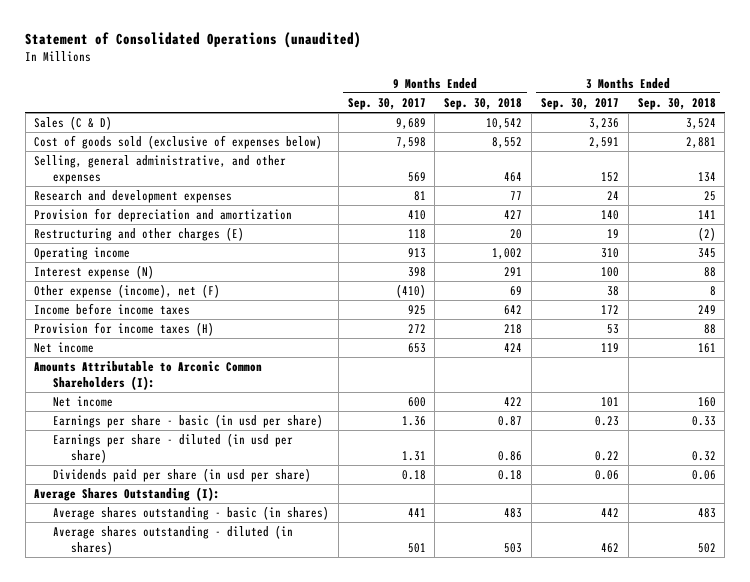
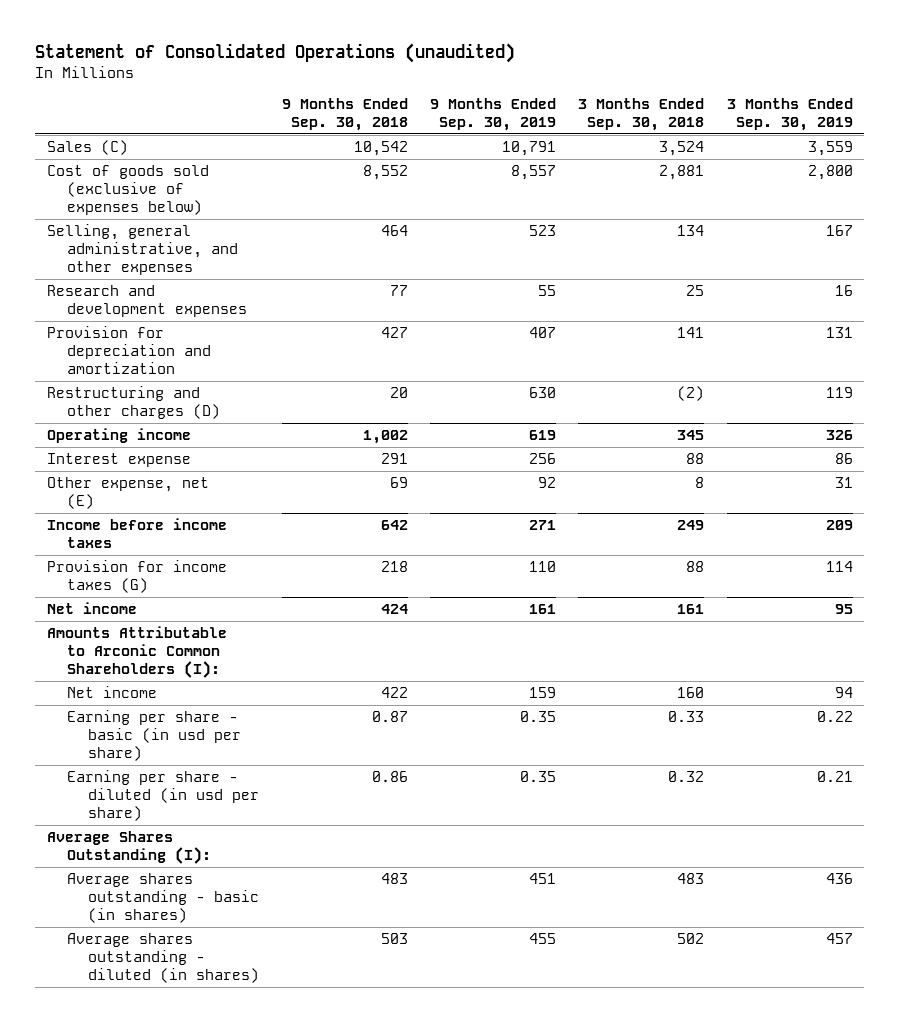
- | 9 Months Ended Sep. 30, 2017 | 9 Months Ended Sep. 30, 2018 | 3 Months Ended Sep. 30, 2017 | 3 Months Ended Sep. 30, 2018
+ | 9 Months Ended Sep. 30, 2018 | 9 Months Ended Sep. 30, 2019 | 3 Months Ended Sep. 30, 2018 | 3 Months Ended Sep. 30, 2019
- Sales (C & D) | 9,689 | 10,542 | 3,236 | 3,524
+ Sales (C) | 10,542 | 10,791 | 3,524 | 3,559
- Restructuring and other charges (E) | 118 | 20 | 19 | (2)
+ Restructuring and other charges (D) | 20 | 630 | (2) | 119
- Interest expense (N) | 398 | 291 | 100 | 88
- Other expense (income), net (F) | (410) | 69 | 38 | 8
+ Interest expense | 291 | 256 | 88 | 86
+ Other expense, net (E) | 69 | 92 | 8 | 31
- Provision for income taxes (H) | 272 | 218 | 53 | 88
+ Provision for income taxes (G) | 218 | 110 | 88 | 114
- Earnings per share - basic (in usd per share) | 1.36 | 0.87 | 0.23 | 0.33
- Earnings per share - diluted (in usd per share) | 1.31 | 0.86 | 0.22 | 0.32
- Dividends paid per share (in usd per share) | 0.18 | 0.18 | 0.06 | 0.06
+ Earning per share - basic (in usd per share) | 0.87 | 0.35 | 0.33 | 0.22
+ Earning per share - diluted (in usd per share) | 0.86 | 0.35 | 0.32 | 0.21

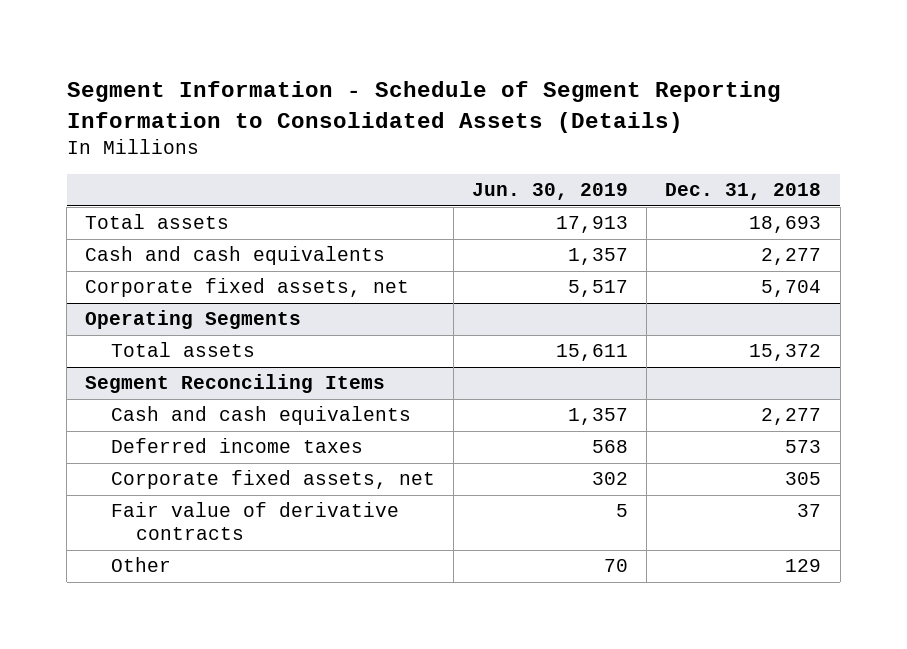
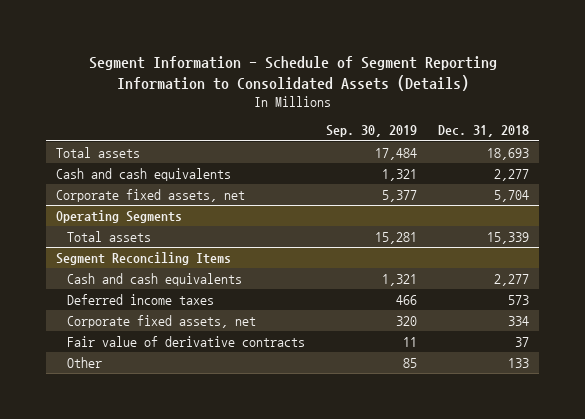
- | Jun. 30, 2019 | Dec. 31, 2018
+ | Sep. 30, 2019 | Dec. 31, 2018
@ Operating Segments
- Total assets | 15,611 | 15,372
+ Total assets | 15,281 | 15,339
@ Segment Reconciling Items
- Corporate fixed assets, net | 302 | 305
+ Corporate fixed assets, net | 320 | 334
- Other | 70 | 129
+ Other | 85 | 133

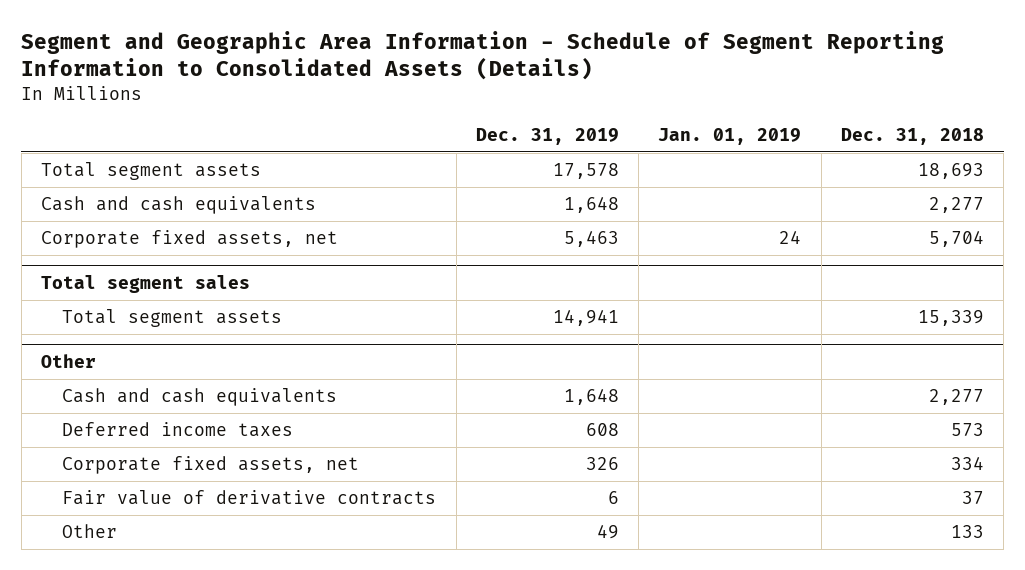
- Segment Information - Schedule of Segment Reporting Information to Consolidated Assets (Details)
+ Segment and Geographic Area Information - Schedule of Segment Reporting Information to Consolidated Assets (Details)
- | Sep. 30, 2019 | Dec. 31, 2018
+ | Dec. 31, 2019 | Jan. 01, 2019 | Dec. 31, 2018
- Total assets | 17,484 | 18,693
+ Total segment assets | 17,578 | | 18,693
- Operating Segments
- Total assets | 15,281 | 15,339
- Segment Reconciling Items
+ Total segment sales
+ Total segment assets | 14,941 | | 15,339
+ Other

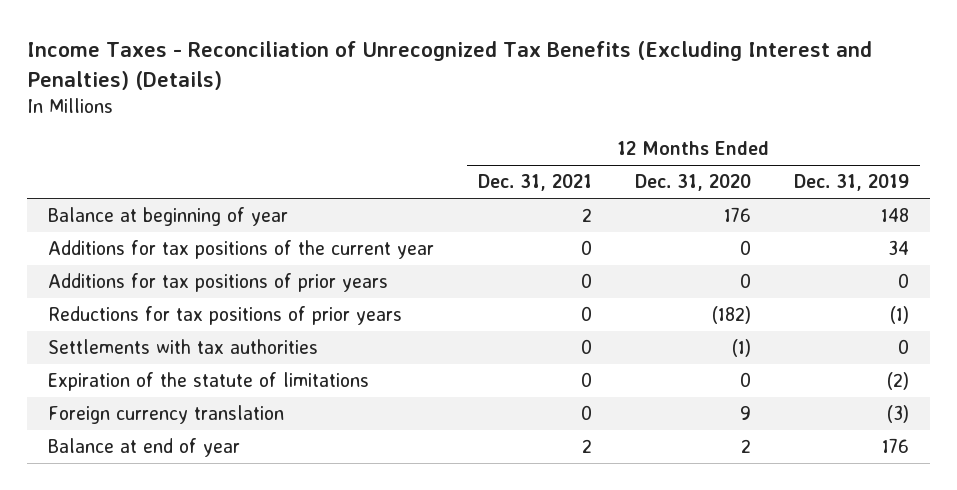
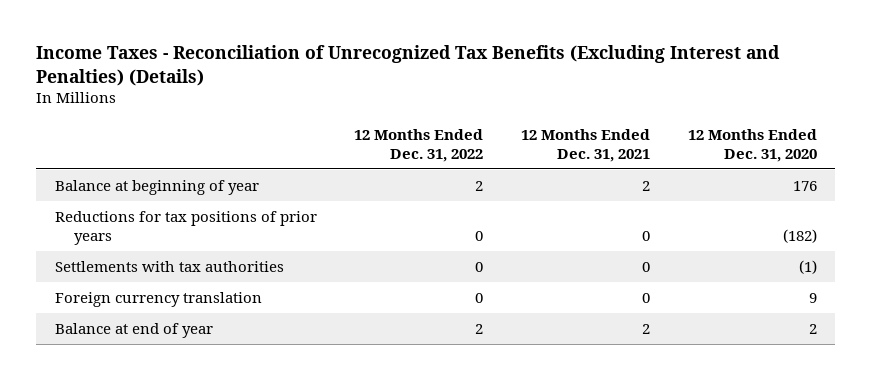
- | 12 Months Ended Dec. 31, 2021 | 12 Months Ended Dec. 31, 2020 | 12 Months Ended Dec. 31, 2019
+ | 12 Months Ended Dec. 31, 2022 | 12 Months Ended Dec. 31, 2021 | 12 Months Ended Dec. 31, 2020
- Additions for tax positions of the current year | 0 | 0 | 34
- Additions for tax positions of prior years | 0 | 0 | 0
- Expiration of the statute of limitations | 0 | 0 | (2)

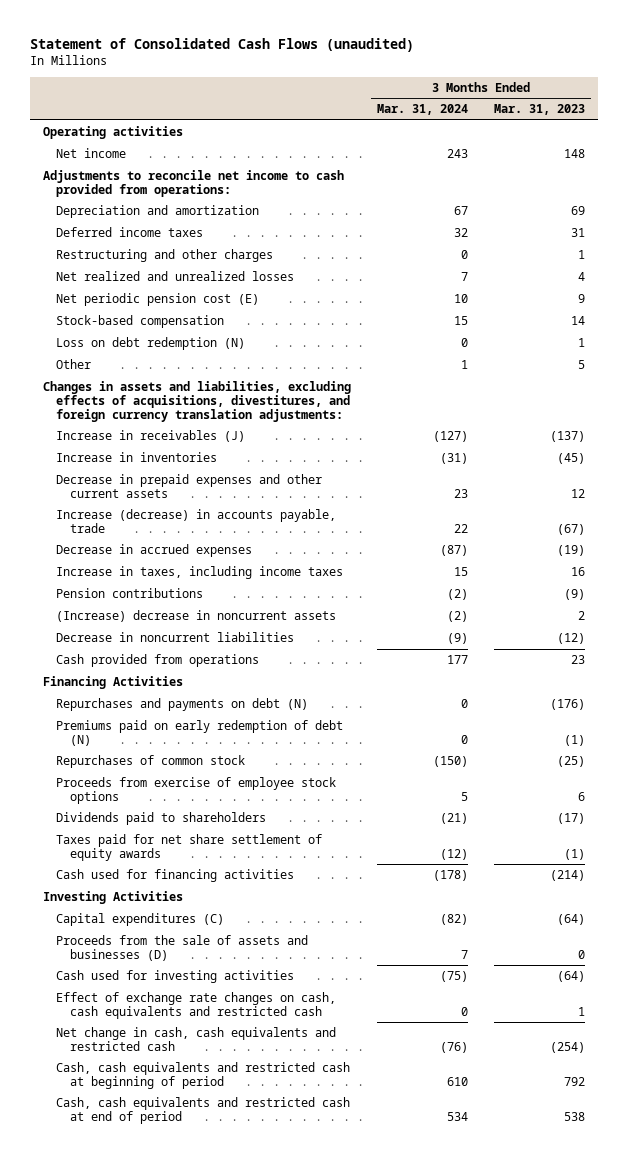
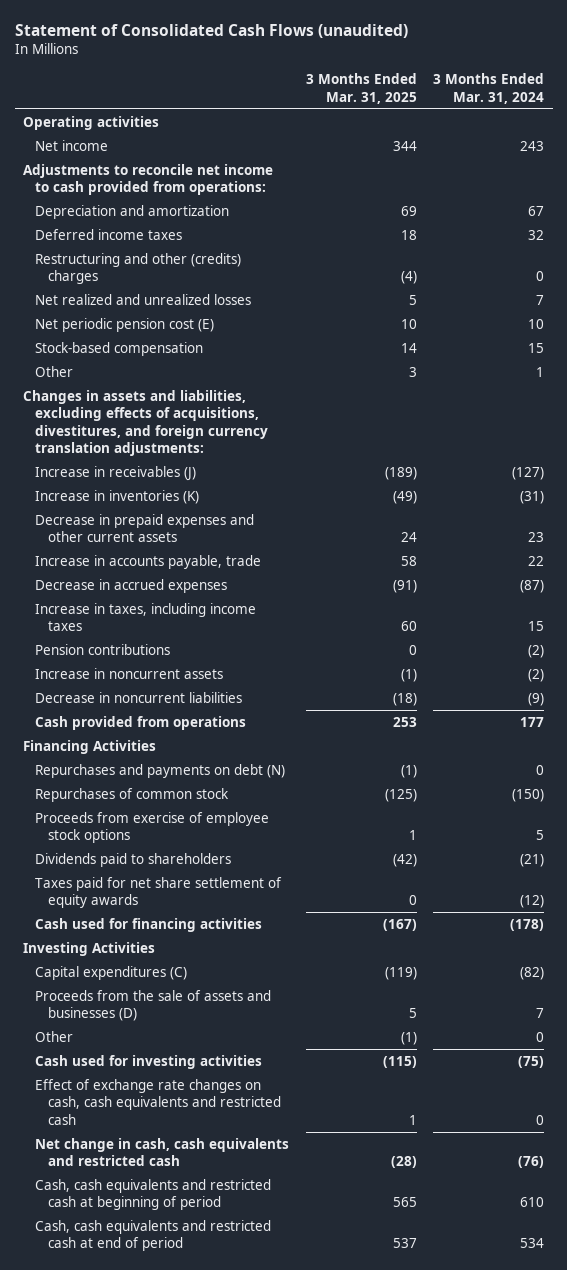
- | 3 Months Ended Mar. 31, 2024 | 3 Months Ended Mar. 31, 2023
+ | 3 Months Ended Mar. 31, 2025 | 3 Months Ended Mar. 31, 2024
- Restructuring and other charges | 0 | 1
+ Restructuring and other (credits) charges | (4) | 0
- Loss on debt redemption (N) | 0 | 1
- Increase in inventories | (31) | (45)
+ Increase in inventories (K) | (49) | (31)
- Increase (decrease) in accounts payable, trade | 22 | (67)
+ Increase in accounts payable, trade | 58 | 22
- (Increase) decrease in noncurrent assets | (2) | 2
+ Increase in noncurrent assets | (1) | (2)
- Premiums paid on early redemption of debt (N) | 0 | (1)
+ Other | (1) | 0

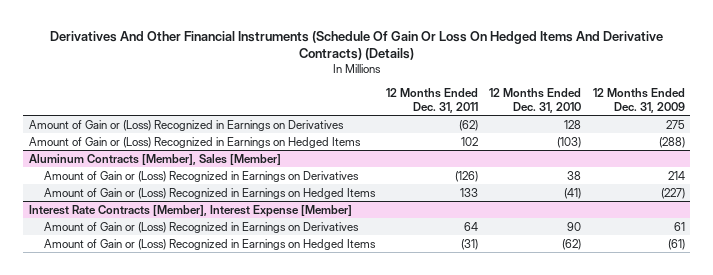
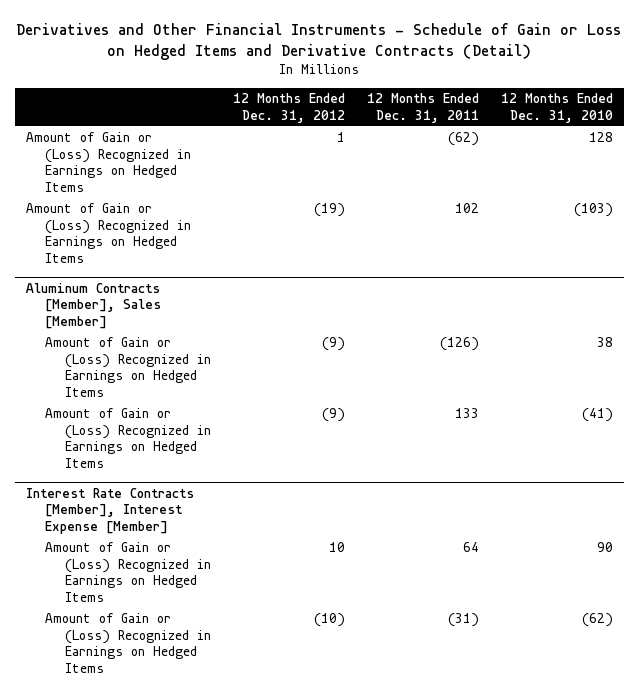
- Derivatives And Other Financial Instruments (Schedule Of Gain Or Loss On Hedged Items And Derivative Contracts) (Details)
+ Derivatives and Other Financial Instruments - Schedule of Gain or Loss on Hedged Items and Derivative Contracts (Detail)
- | 12 Months Ended Dec. 31, 2011 | 12 Months Ended Dec. 31, 2010 | 12 Months Ended Dec. 31, 2009
+ | 12 Months Ended Dec. 31, 2012 | 12 Months Ended Dec. 31, 2011 | 12 Months Ended Dec. 31, 2010
- Amount of Gain or (Loss) Recognized in Earnings on Derivatives | (62) | 128 | 275
+ Amount of Gain or (Loss) Recognized in Earnings on Hedged Items | 1 | (62) | 128
@ Aluminum Contracts [Member], Sales [Member]
- Amount of Gain or (Loss) Recognized in Earnings on Derivatives | (126) | 38 | 214
+ Amount of Gain or (Loss) Recognized in Earnings on Hedged Items | (9) | (126) | 38
@ Interest Rate Contracts [Member], Interest Expense [Member]
- Amount of Gain or (Loss) Recognized in Earnings on Derivatives | 64 | 90 | 61
+ Amount of Gain or (Loss) Recognized in Earnings on Hedged Items | 10 | 64 | 90

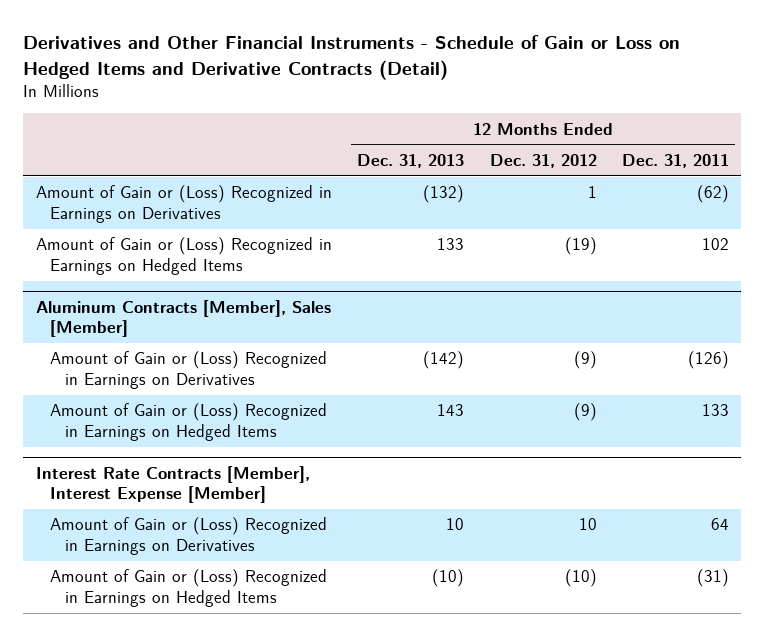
- | 12 Months Ended Dec. 31, 2012 | 12 Months Ended Dec. 31, 2011 | 12 Months Ended Dec. 31, 2010
+ | 12 Months Ended Dec. 31, 2013 | 12 Months Ended Dec. 31, 2012 | 12 Months Ended Dec. 31, 2011
- Amount of Gain or (Loss) Recognized in Earnings on Hedged Items | 1 | (62) | 128
+ Amount of Gain or (Loss) Recognized in Earnings on Derivatives | (132) | 1 | (62)
@ Aluminum Contracts [Member], Sales [Member]
- Amount of Gain or (Loss) Recognized in Earnings on Hedged Items | (9) | (126) | 38
+ Amount of Gain or (Loss) Recognized in Earnings on Derivatives | (142) | (9) | (126)
@ Interest Rate Contracts [Member], Interest Expense [Member]
- Amount of Gain or (Loss) Recognized in Earnings on Hedged Items | 10 | 64 | 90
+ Amount of Gain or (Loss) Recognized in Earnings on Derivatives | 10 | 10 | 64

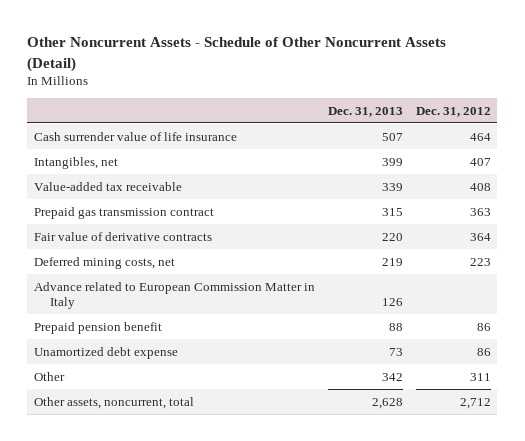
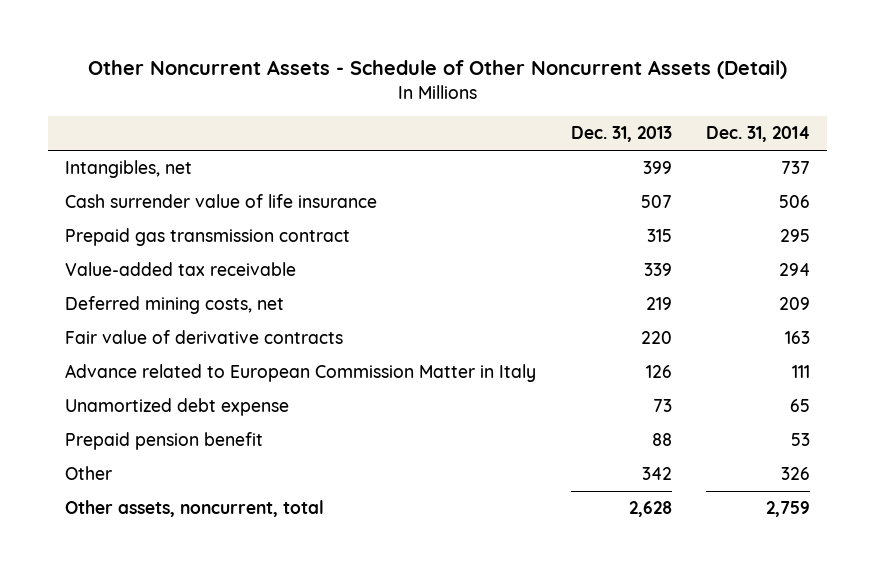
- | Dec. 31, 2013 | Dec. 31, 2012
+ | Dec. 31, 2013 | Dec. 31, 2014
moved down: Cash surrender value of life insurance | 507 | 506
moved down: Value-added tax receivable | 339 | 294
moved down: Fair value of derivative contracts | 220 | 163
moved down: Prepaid pension benefit | 88 | 53

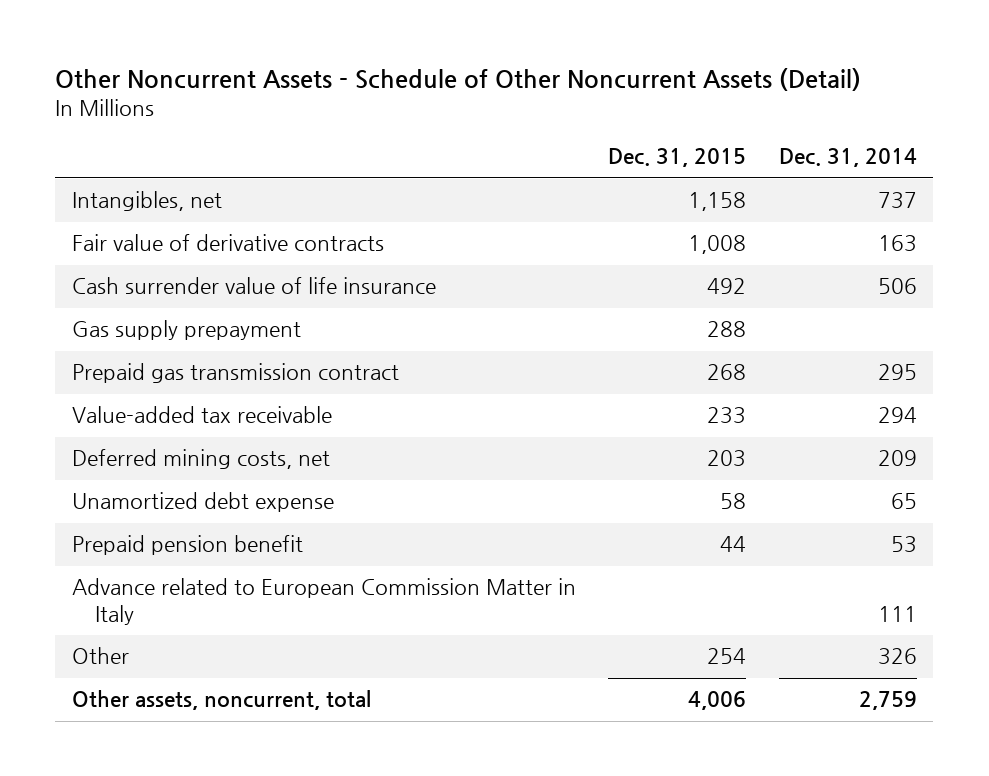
- | Dec. 31, 2013 | Dec. 31, 2014
+ | Dec. 31, 2015 | Dec. 31, 2014
moved up: Fair value of derivative contracts | 1,008 | 163
+ Gas supply prepayment | 288 |
moved down: Advance related to European Commission Matter in Italy | | 111

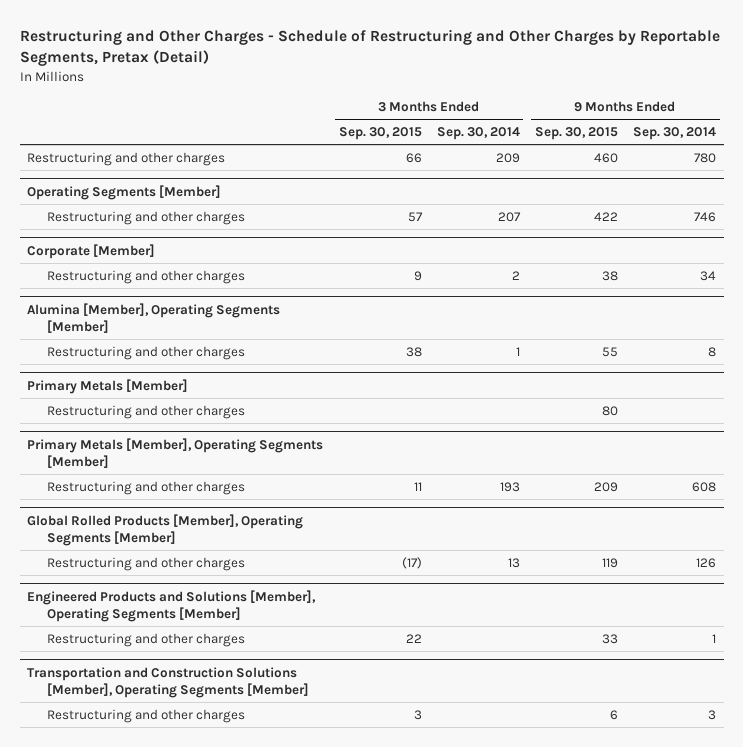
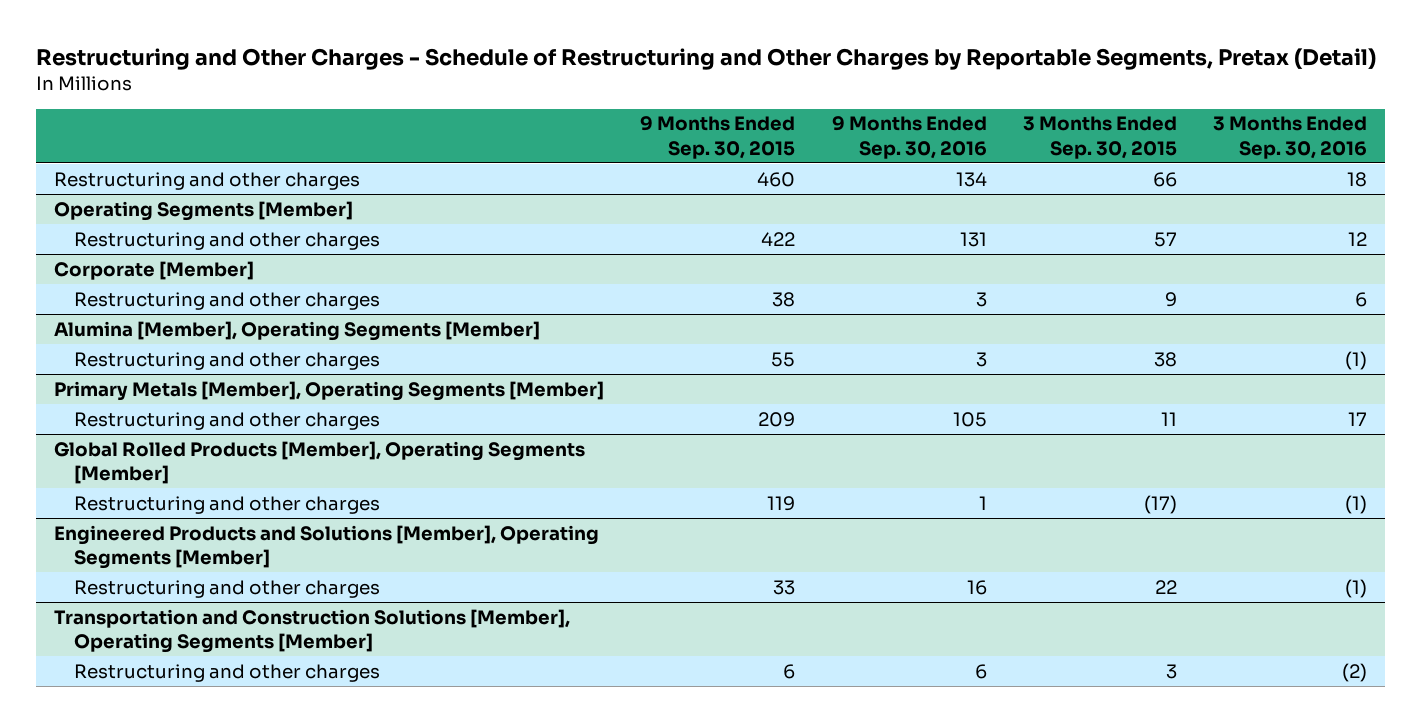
- | 3 Months Ended Sep. 30, 2015 | 3 Months Ended Sep. 30, 2014 | 9 Months Ended Sep. 30, 2015 | 9 Months Ended Sep. 30, 2014
+ | 9 Months Ended Sep. 30, 2015 | 9 Months Ended Sep. 30, 2016 | 3 Months Ended Sep. 30, 2015 | 3 Months Ended Sep. 30, 2016
- Primary Metals [Member]
- Restructuring and other charges | | | 80 |

